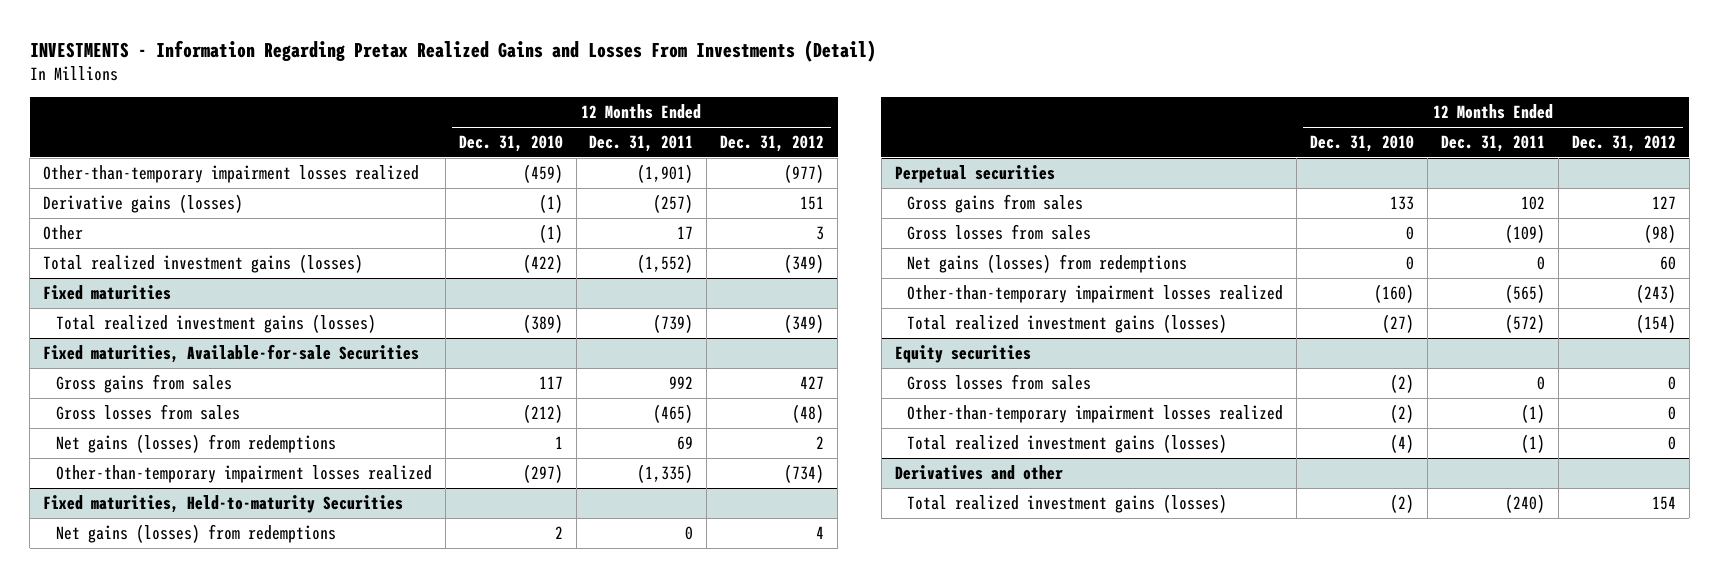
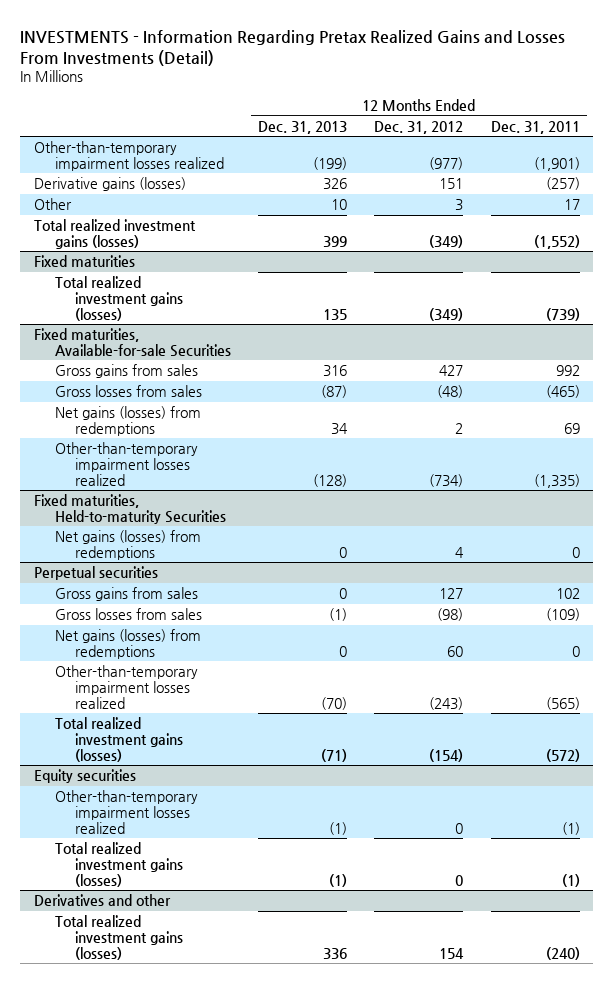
- | 12 Months Ended Dec. 31, 2010 | 12 Months Ended Dec. 31, 2011 | 12 Months Ended Dec. 31, 2012
+ | 12 Months Ended Dec. 31, 2013 | 12 Months Ended Dec. 31, 2012 | 12 Months Ended Dec. 31, 2011
@ Equity securities
- Gross losses from sales | (2) | 0 | 0

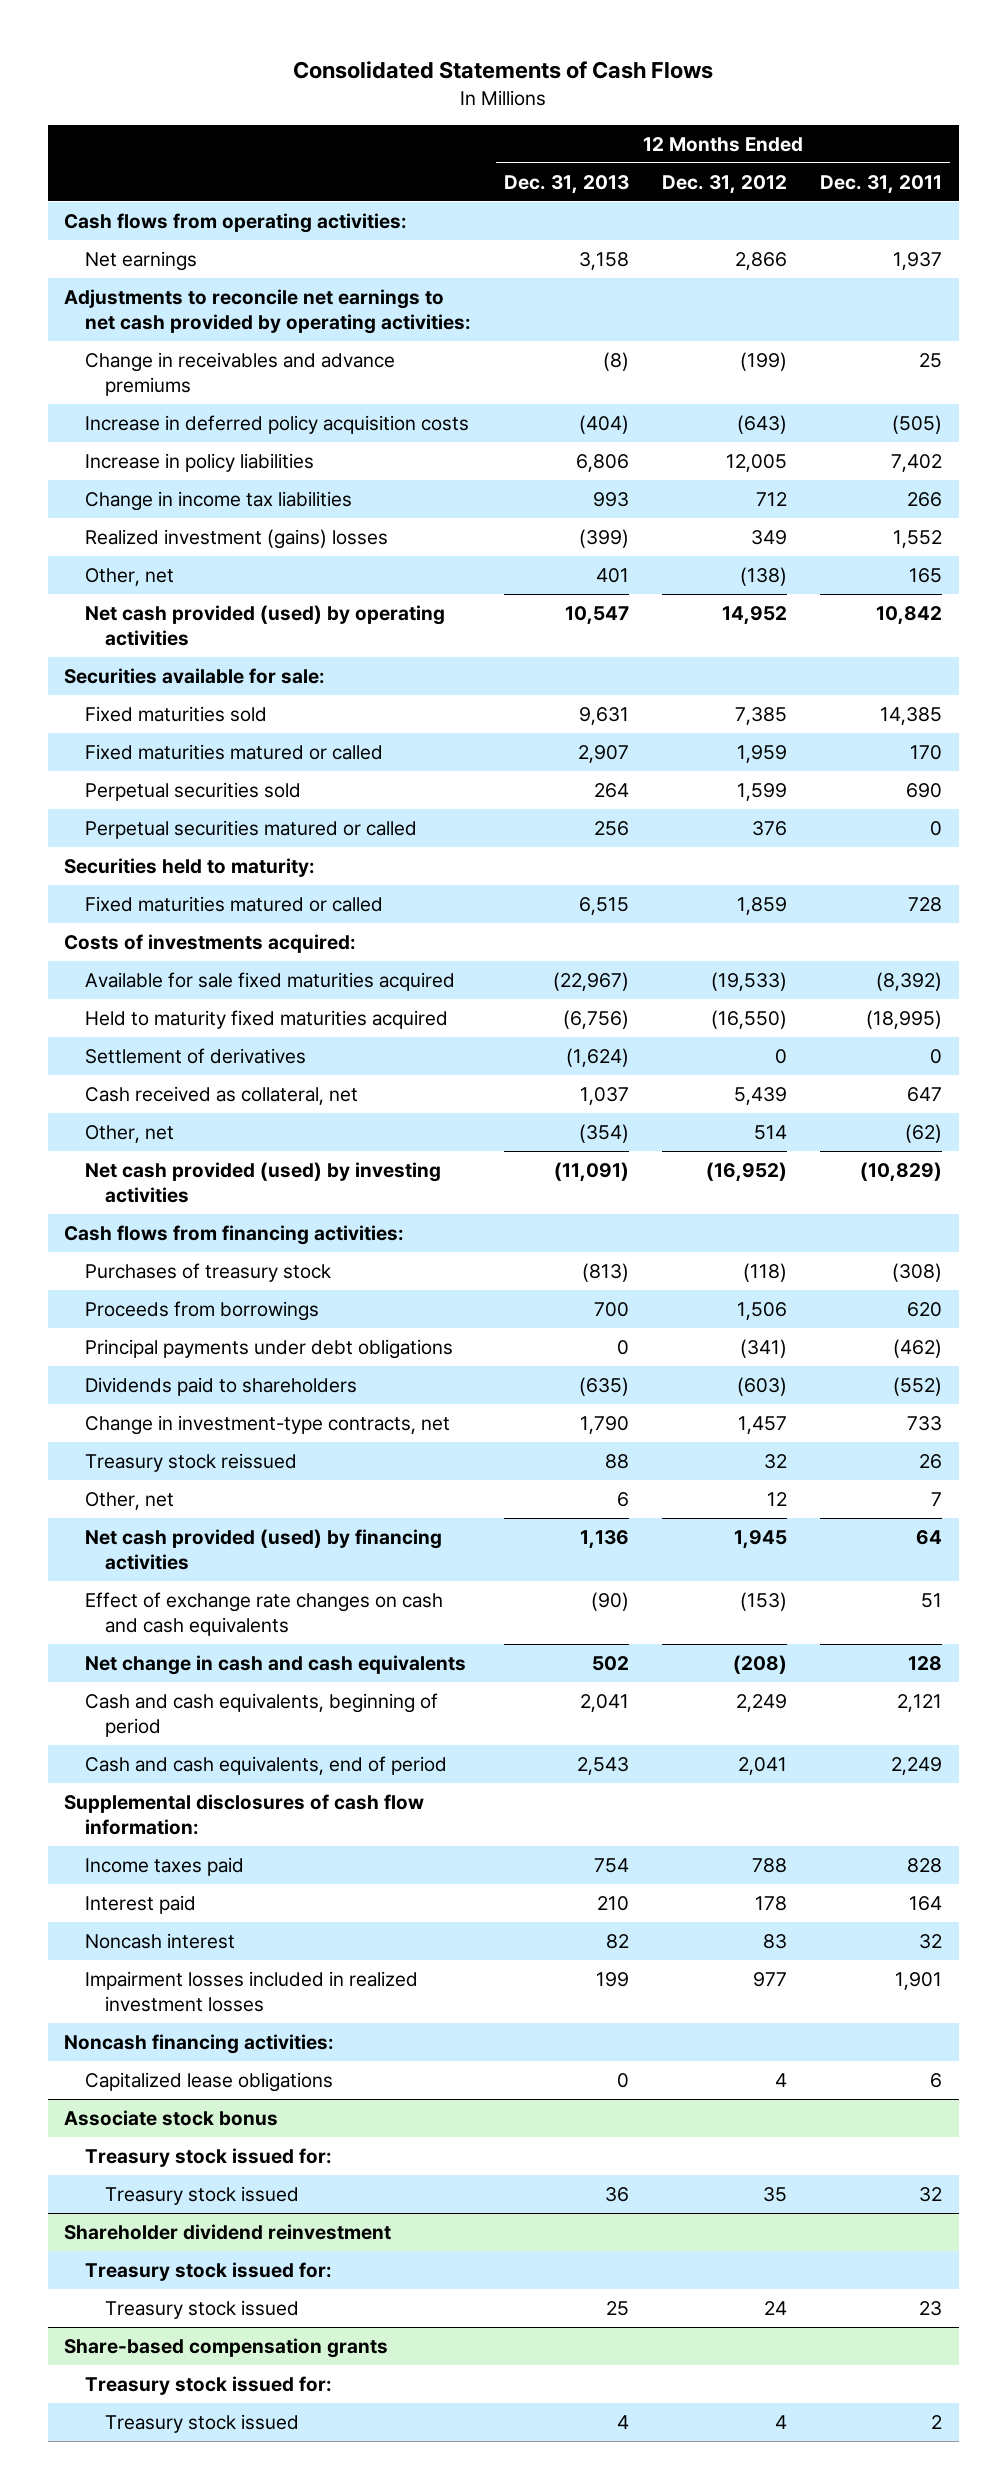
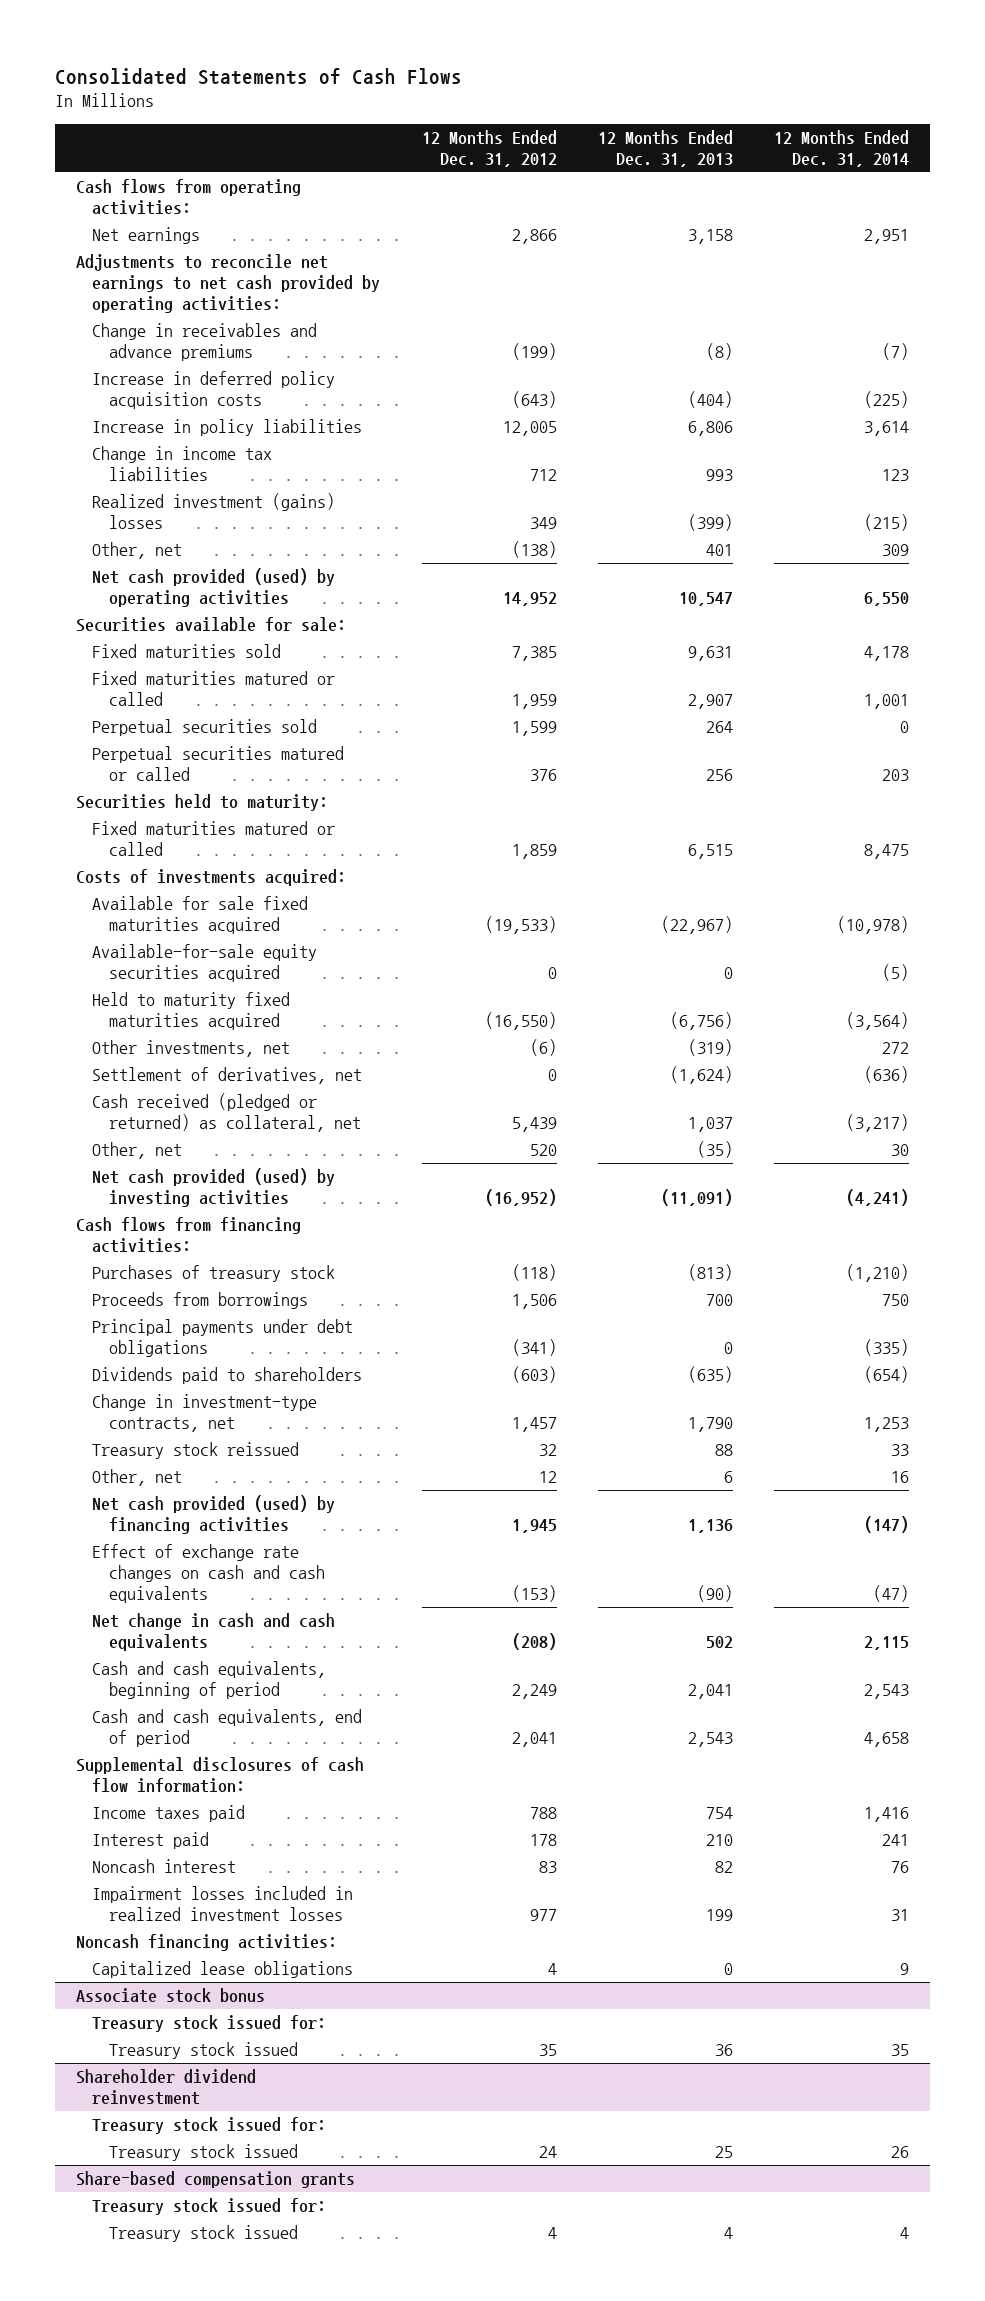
- | 12 Months Ended Dec. 31, 2013 | 12 Months Ended Dec. 31, 2012 | 12 Months Ended Dec. 31, 2011
+ | 12 Months Ended Dec. 31, 2012 | 12 Months Ended Dec. 31, 2013 | 12 Months Ended Dec. 31, 2014
+ Available-for-sale equity securities acquired | 0 | 0 | (5)
- Settlement of derivatives | (1,624) | 0 | 0
- Cash received as collateral, net | 1,037 | 5,439 | 647
- Other, net | (354) | 514 | (62)
+ Other investments, net | (6) | (319) | 272
+ Settlement of derivatives, net | 0 | (1,624) | (636)
+ Cash received (pledged or returned) as collateral, net | 5,439 | 1,037 | (3,217)
+ Other, net | 520 | (35) | 30

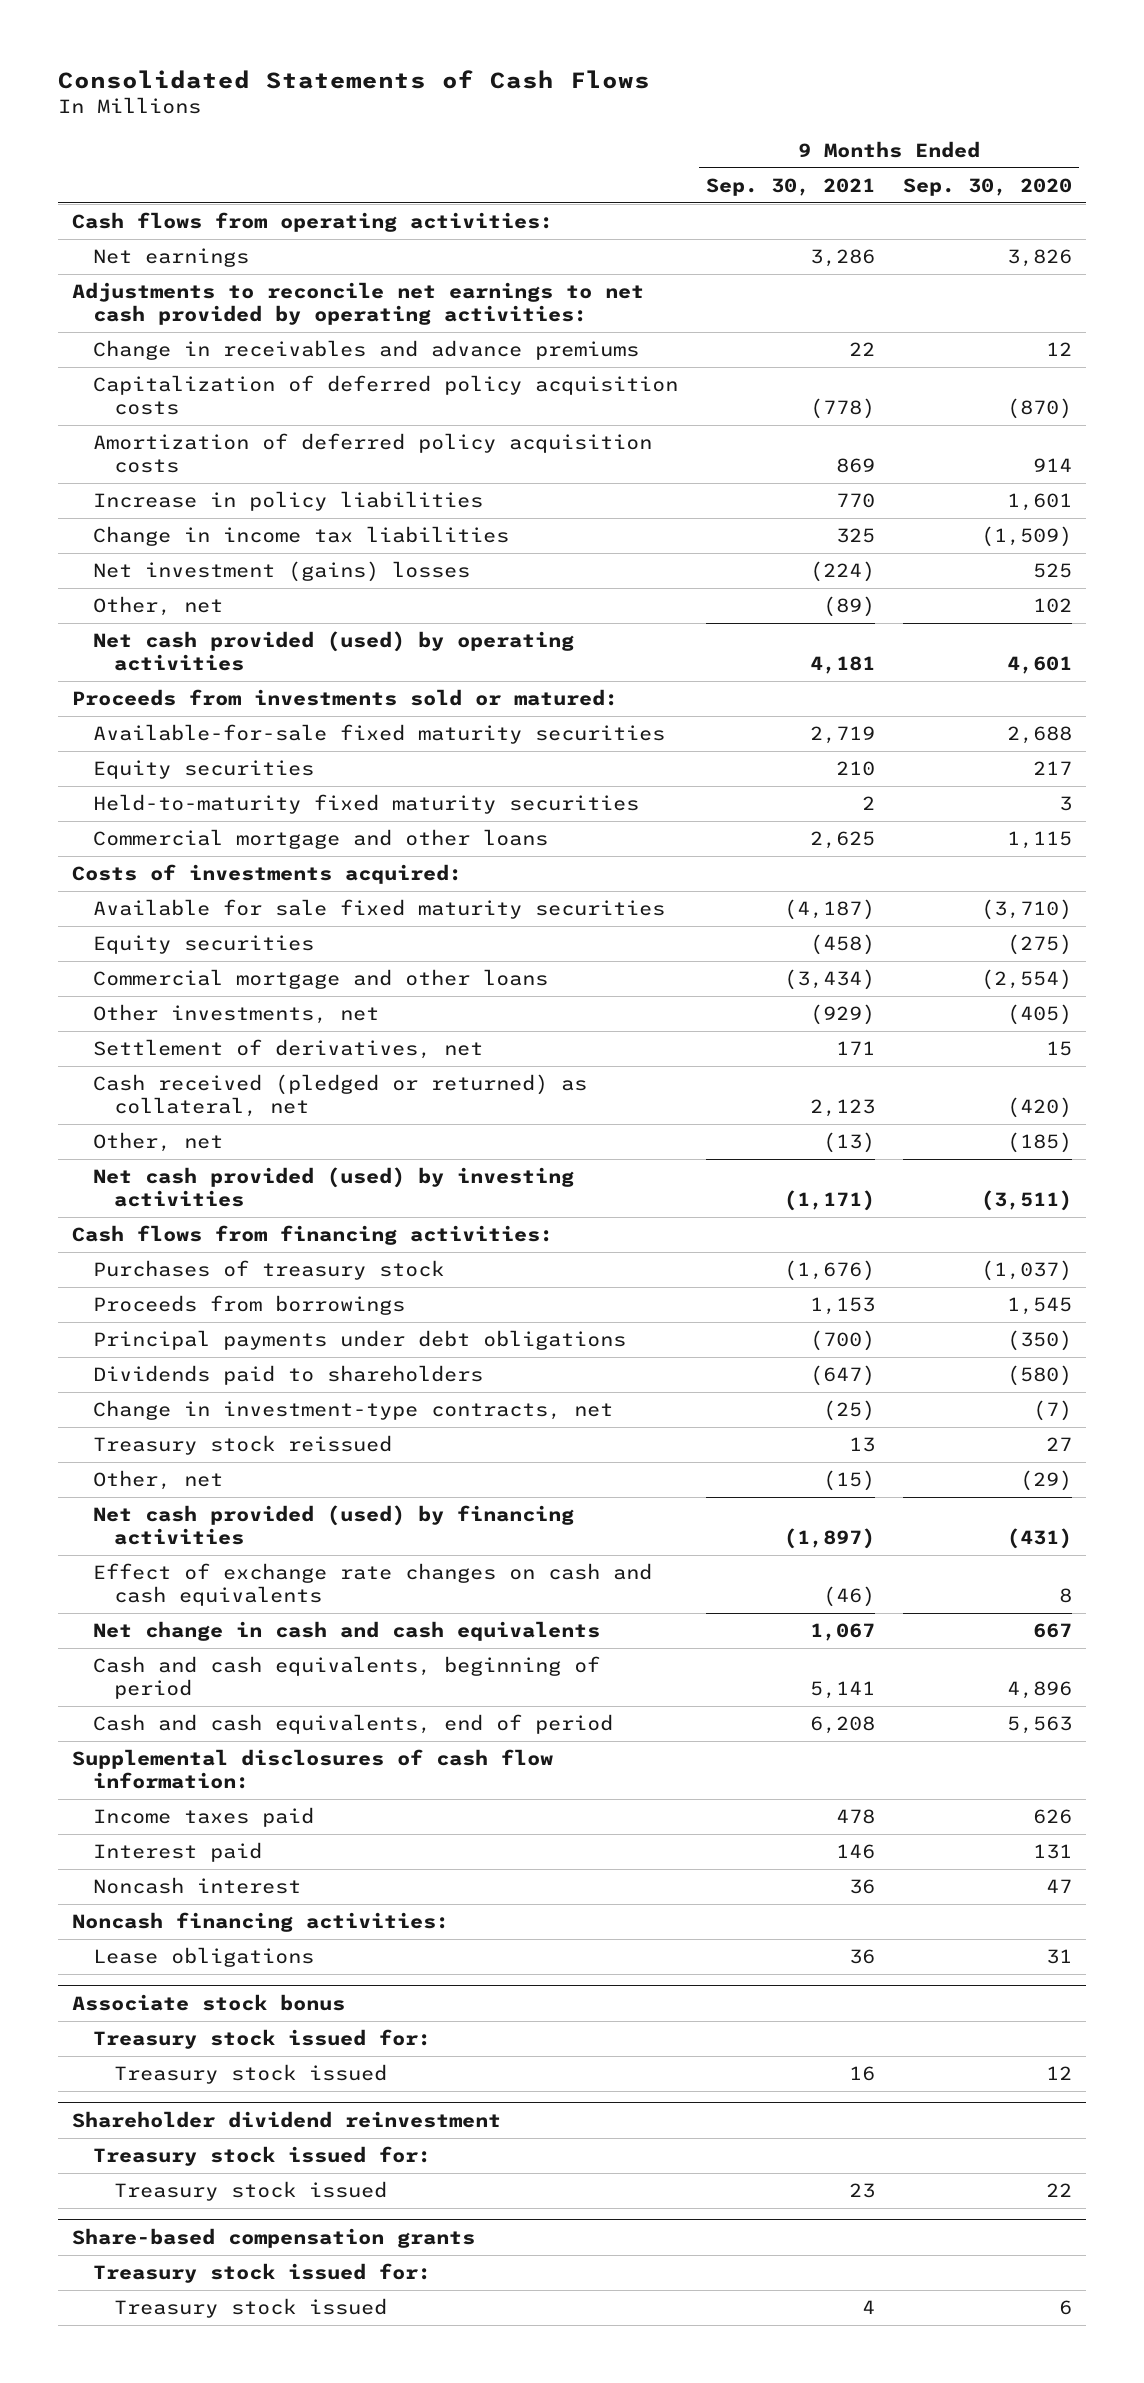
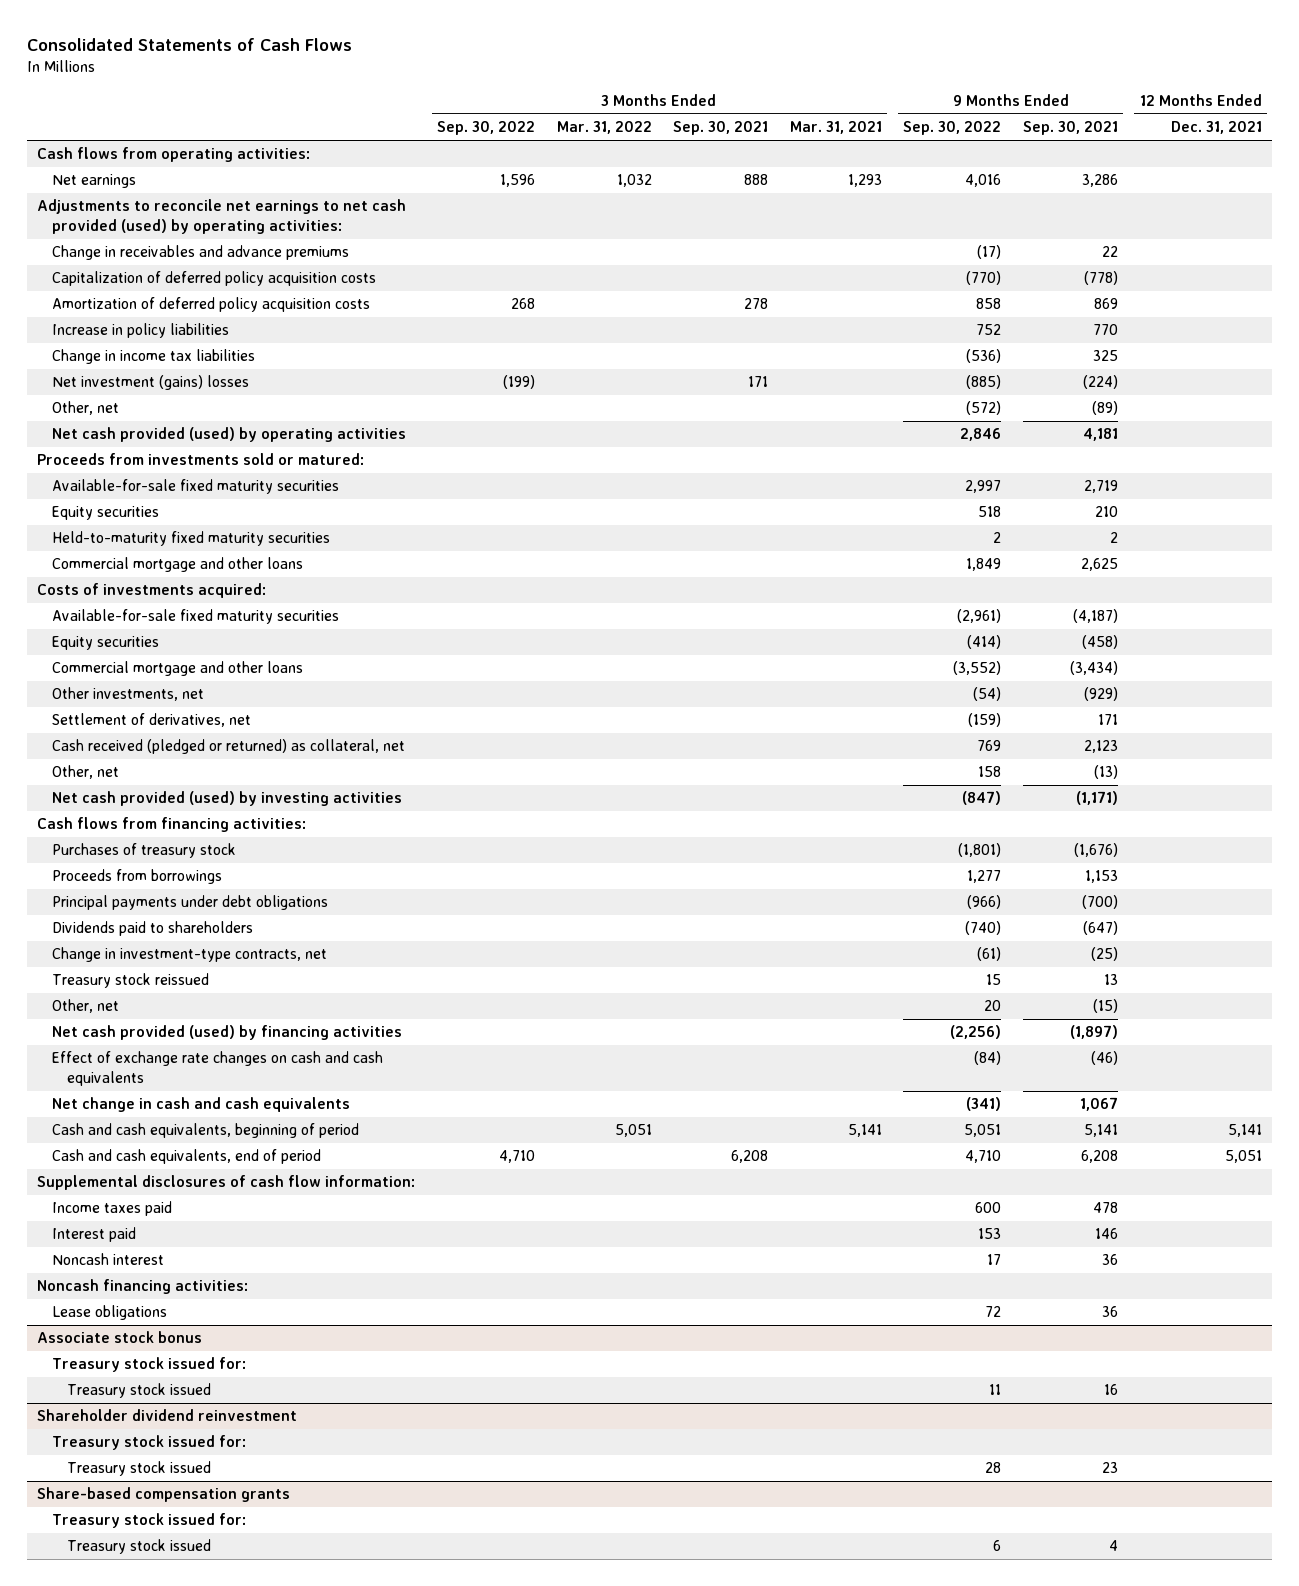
- | 9 Months Ended Sep. 30, 2021 | 9 Months Ended Sep. 30, 2020
+ | 3 Months Ended Sep. 30, 2022 | 3 Months Ended Mar. 31, 2022 | 3 Months Ended Sep. 30, 2021 | 3 Months Ended Mar. 31, 2021 | 9 Months Ended Sep. 30, 2022 | 9 Months Ended Sep. 30, 2021 | 12 Months Ended Dec. 31, 2021
- Adjustments to reconcile net earnings to net cash provided by operating activities:
+ Adjustments to reconcile net earnings to net cash provided (used) by operating activities:
- Available for sale fixed maturity securities | (4,187) | (3,710)
+ Available-for-sale fixed maturity securities | | | | | (2,961) | (4,187) |

